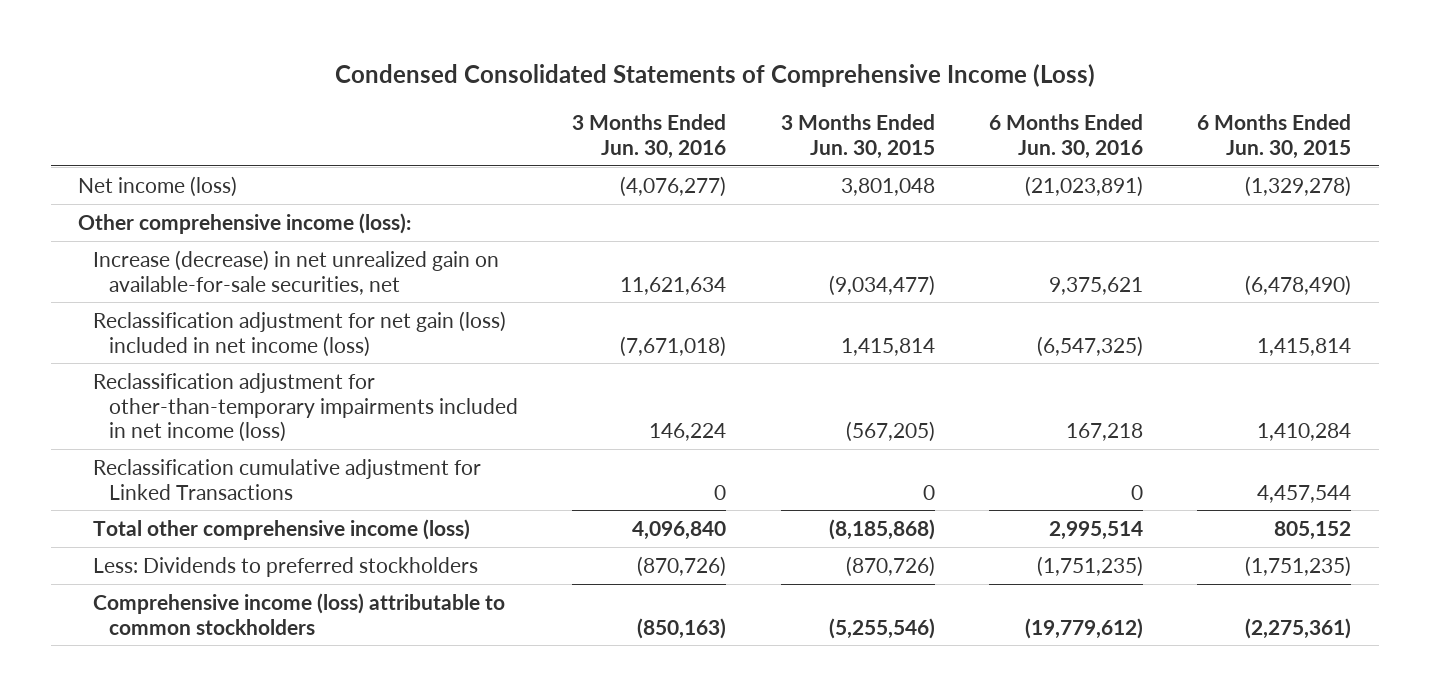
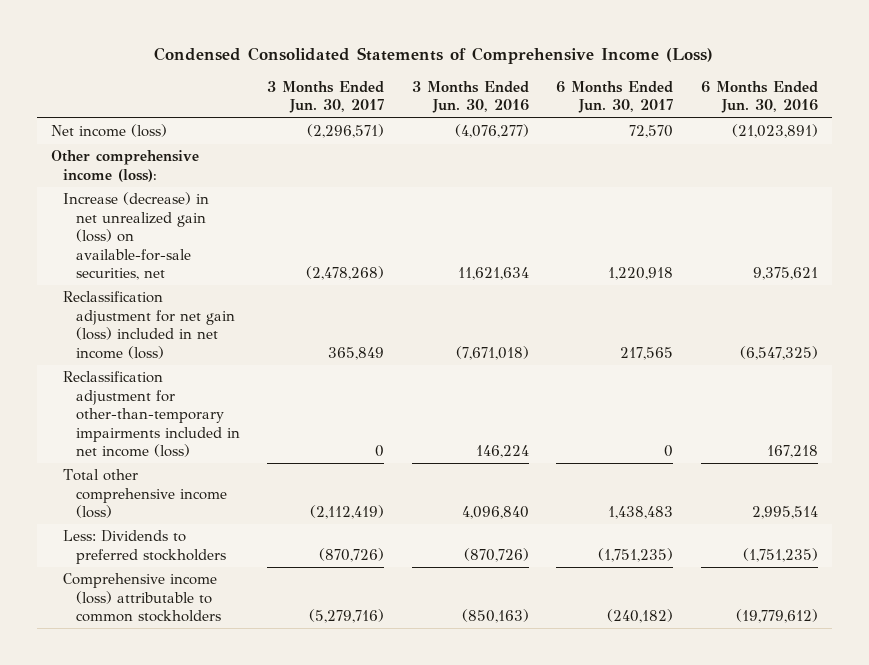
- | 3 Months Ended Jun. 30, 2016 | 3 Months Ended Jun. 30, 2015 | 6 Months Ended Jun. 30, 2016 | 6 Months Ended Jun. 30, 2015
+ | 3 Months Ended Jun. 30, 2017 | 3 Months Ended Jun. 30, 2016 | 6 Months Ended Jun. 30, 2017 | 6 Months Ended Jun. 30, 2016
- Increase (decrease) in net unrealized gain on available-for-sale securities, net | 11,621,634 | (9,034,477) | 9,375,621 | (6,478,490)
+ Increase (decrease) in net unrealized gain (loss) on available-for-sale securities, net | (2,478,268) | 11,621,634 | 1,220,918 | 9,375,621
- Reclassification cumulative adjustment for Linked Transactions | 0 | 0 | 0 | 4,457,544

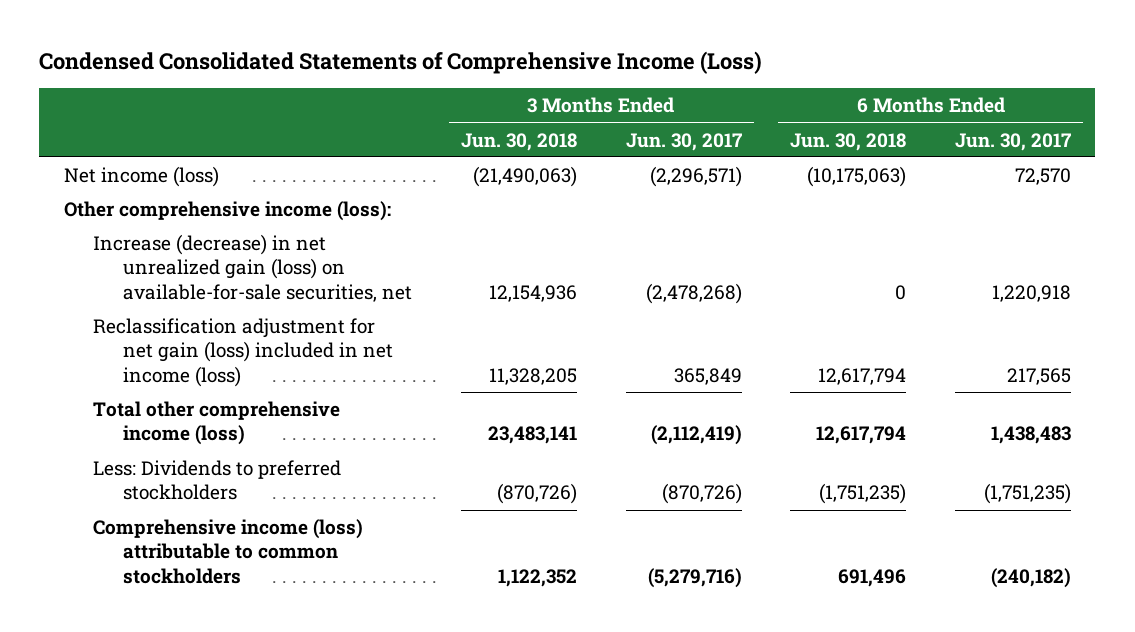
- | 3 Months Ended Jun. 30, 2017 | 3 Months Ended Jun. 30, 2016 | 6 Months Ended Jun. 30, 2017 | 6 Months Ended Jun. 30, 2016
+ | 3 Months Ended Jun. 30, 2018 | 3 Months Ended Jun. 30, 2017 | 6 Months Ended Jun. 30, 2018 | 6 Months Ended Jun. 30, 2017
- Reclassification adjustment for other-than-temporary impairments included in net income (loss) | 0 | 146,224 | 0 | 167,218

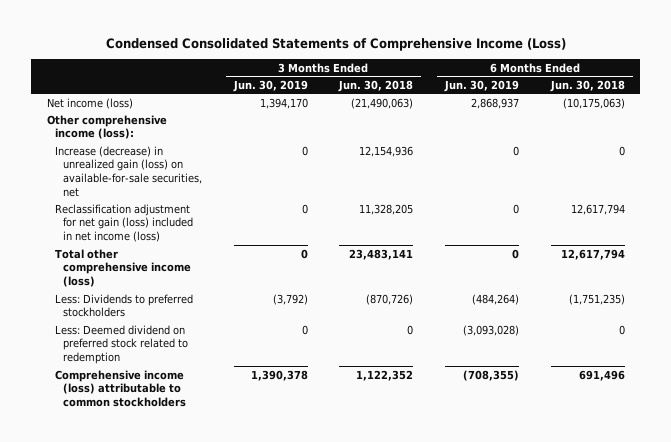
- | 3 Months Ended Jun. 30, 2018 | 3 Months Ended Jun. 30, 2017 | 6 Months Ended Jun. 30, 2018 | 6 Months Ended Jun. 30, 2017
+ | 3 Months Ended Jun. 30, 2019 | 3 Months Ended Jun. 30, 2018 | 6 Months Ended Jun. 30, 2019 | 6 Months Ended Jun. 30, 2018
- Increase (decrease) in net unrealized gain (loss) on available-for-sale securities, net | 12,154,936 | (2,478,268) | 0 | 1,220,918
+ Increase (decrease) in unrealized gain (loss) on available-for-sale securities, net | 0 | 12,154,936 | 0 | 0
+ Less: Deemed dividend on preferred stock related to redemption | 0 | 0 | (3,093,028) | 0

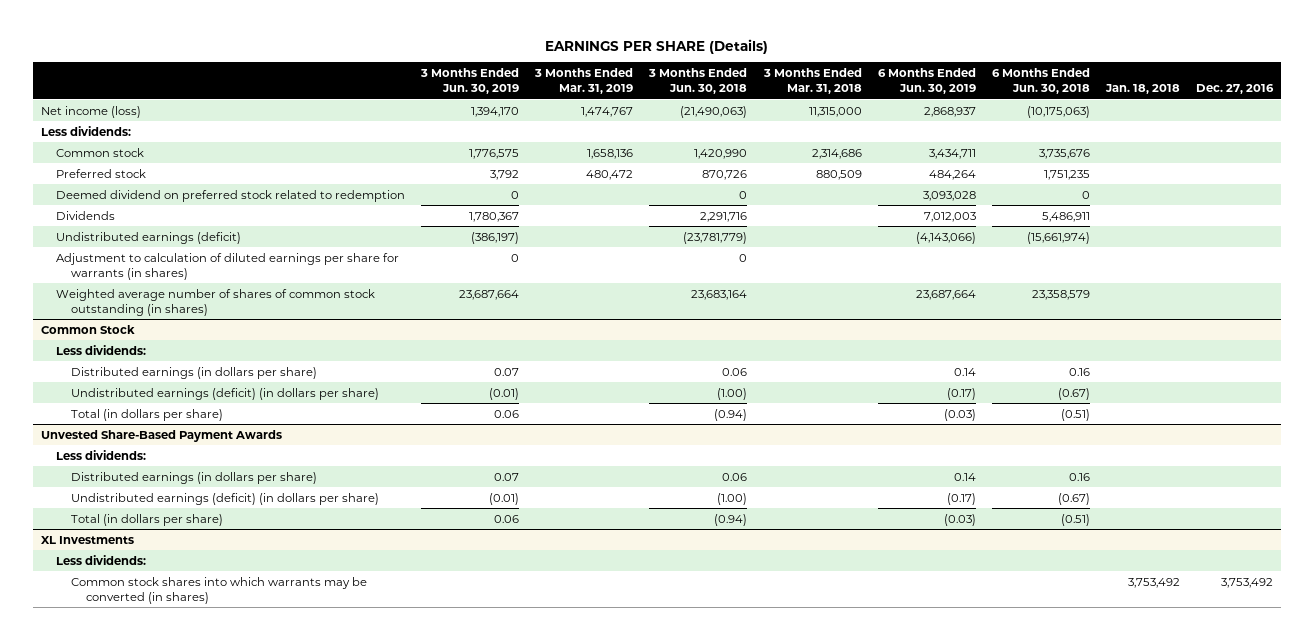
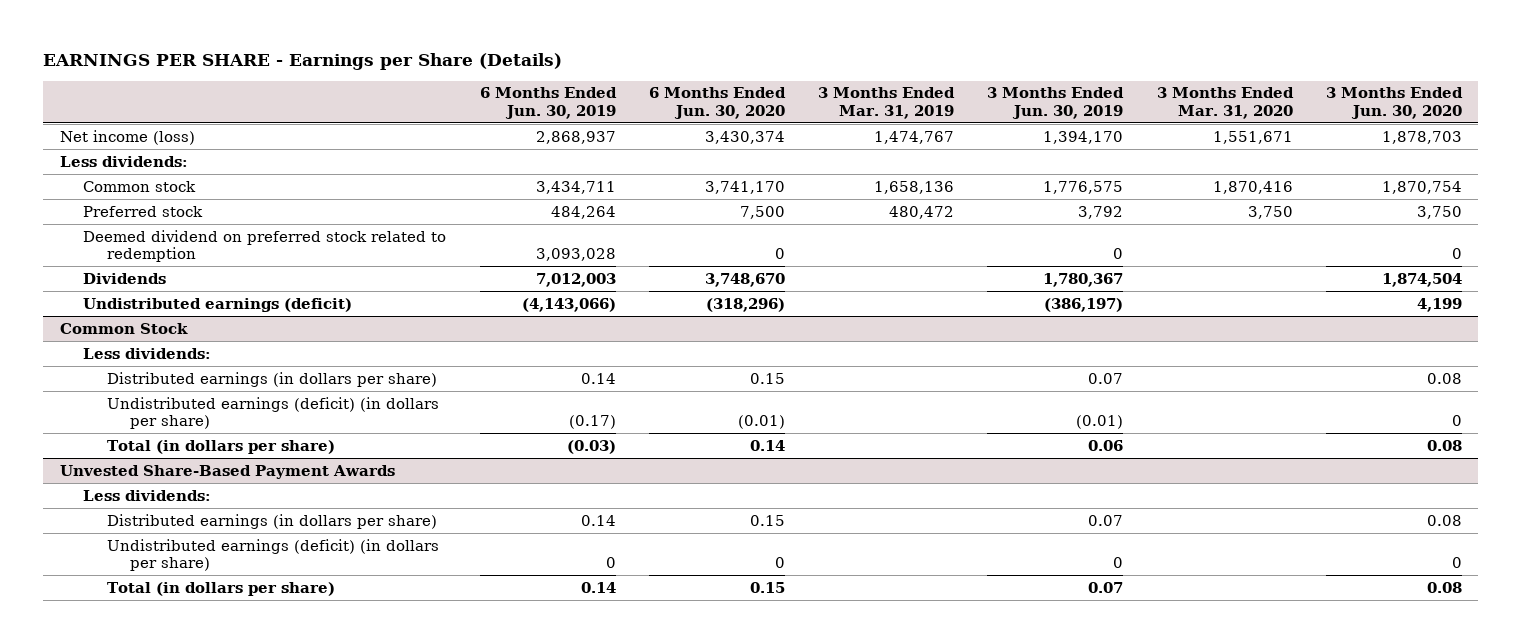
- EARNINGS PER SHARE (Details)
+ EARNINGS PER SHARE - Earnings per Share (Details)
- | 3 Months Ended Jun. 30, 2019 | 3 Months Ended Mar. 31, 2019 | 3 Months Ended Jun. 30, 2018 | 3 Months Ended Mar. 31, 2018 | 6 Months Ended Jun. 30, 2019 | 6 Months Ended Jun. 30, 2018 | Jan. 18, 2018 | Dec. 27, 2016
+ | 6 Months Ended Jun. 30, 2019 | 6 Months Ended Jun. 30, 2020 | 3 Months Ended Mar. 31, 2019 | 3 Months Ended Jun. 30, 2019 | 3 Months Ended Mar. 31, 2020 | 3 Months Ended Jun. 30, 2020
- Adjustment to calculation of diluted earnings per share for warrants (in shares) | 0 | | 0 | | | | |
- Weighted average number of shares of common stock outstanding (in shares) | 23,687,664 | | 23,683,164 | | 23,687,664 | 23,358,579 | |
@ Unvested Share-Based Payment Awards
- Undistributed earnings (deficit) (in dollars per share) | (0.01) | | (1.00) | | (0.17) | (0.67) | |
- Total (in dollars per share) | 0.06 | | (0.94) | | (0.03) | (0.51) | |
- XL Investments
- Less dividends:
- Common stock shares into which warrants may be converted (in shares) | | | | | | | 3,753,492 | 3,753,492
@ Unvested Share-Based Payment Awards
+ Undistributed earnings (deficit) (in dollars per share) | 0 | 0 | | 0 | | 0
+ Total (in dollars per share) | 0.14 | 0.15 | | 0.07 | | 0.08

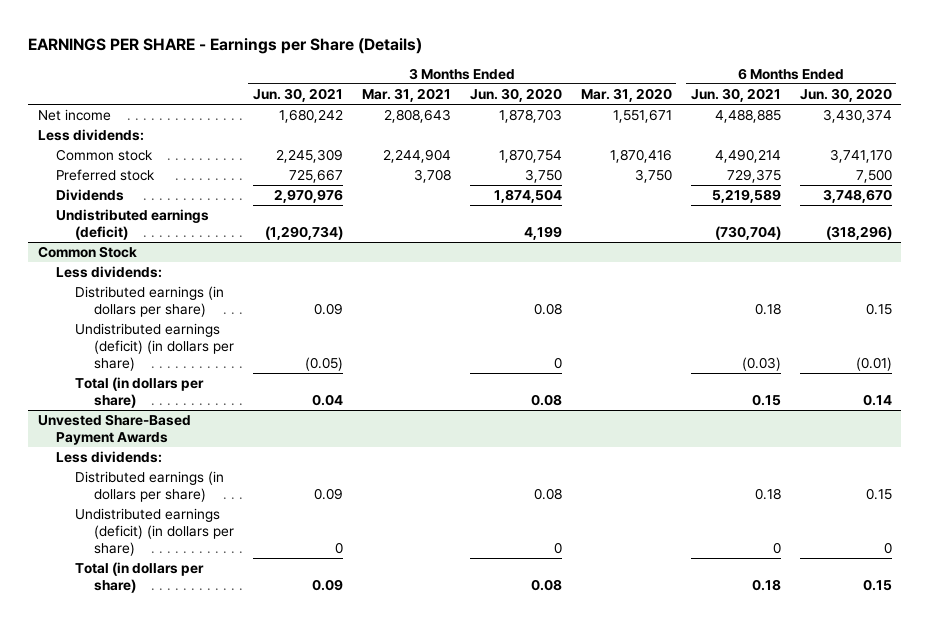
- | 6 Months Ended Jun. 30, 2019 | 6 Months Ended Jun. 30, 2020 | 3 Months Ended Mar. 31, 2019 | 3 Months Ended Jun. 30, 2019 | 3 Months Ended Mar. 31, 2020 | 3 Months Ended Jun. 30, 2020
+ | 3 Months Ended Jun. 30, 2021 | 3 Months Ended Mar. 31, 2021 | 3 Months Ended Jun. 30, 2020 | 3 Months Ended Mar. 31, 2020 | 6 Months Ended Jun. 30, 2021 | 6 Months Ended Jun. 30, 2020
- Net income (loss) | 2,868,937 | 3,430,374 | 1,474,767 | 1,394,170 | 1,551,671 | 1,878,703
+ Net income | 1,680,242 | 2,808,643 | 1,878,703 | 1,551,671 | 4,488,885 | 3,430,374
- Deemed dividend on preferred stock related to redemption | 3,093,028 | 0 | | 0 | | 0

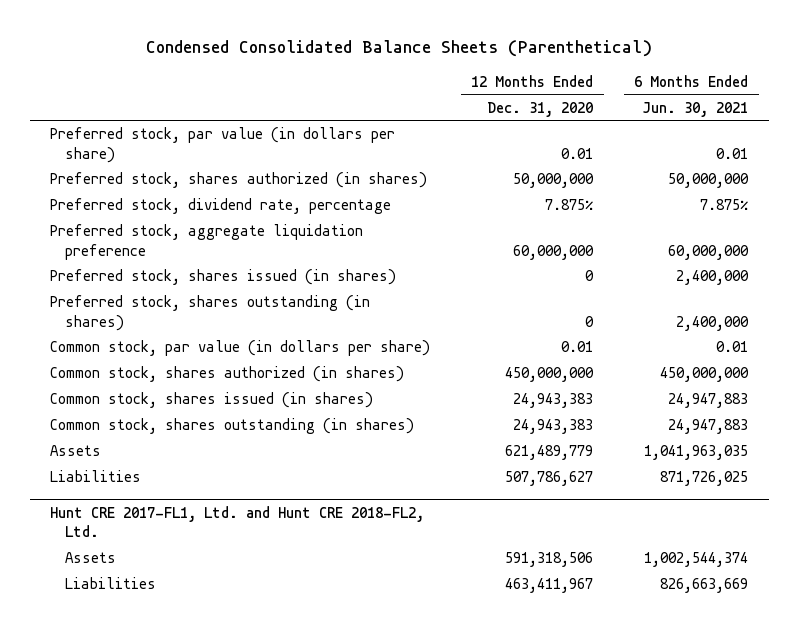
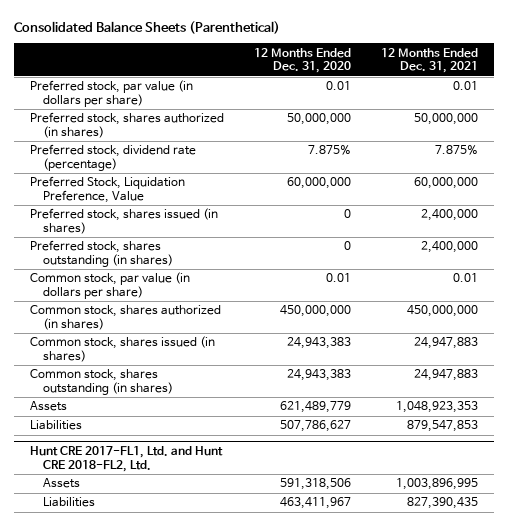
- Condensed Consolidated Balance Sheets (Parenthetical)
+ Consolidated Balance Sheets (Parenthetical)
- | 12 Months Ended Dec. 31, 2020 | 6 Months Ended Jun. 30, 2021
+ | 12 Months Ended Dec. 31, 2020 | 12 Months Ended Dec. 31, 2021
- Preferred stock, dividend rate, percentage | 7.875% | 7.875%
- Preferred stock, aggregate liquidation preference | 60,000,000 | 60,000,000
+ Preferred stock, dividend rate (percentage) | 7.875% | 7.875%
+ Preferred Stock, Liquidation Preference, Value | 60,000,000 | 60,000,000

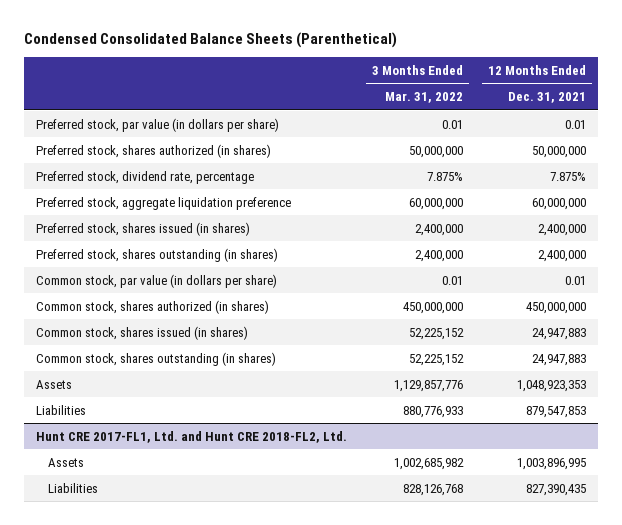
- Consolidated Balance Sheets (Parenthetical)
+ Condensed Consolidated Balance Sheets (Parenthetical)
- | 12 Months Ended Dec. 31, 2020 | 12 Months Ended Dec. 31, 2021
+ | 3 Months Ended Mar. 31, 2022 | 12 Months Ended Dec. 31, 2021
- Preferred stock, dividend rate (percentage) | 7.875% | 7.875%
- Preferred Stock, Liquidation Preference, Value | 60,000,000 | 60,000,000
+ Preferred stock, dividend rate, percentage | 7.875% | 7.875%
+ Preferred stock, aggregate liquidation preference | 60,000,000 | 60,000,000

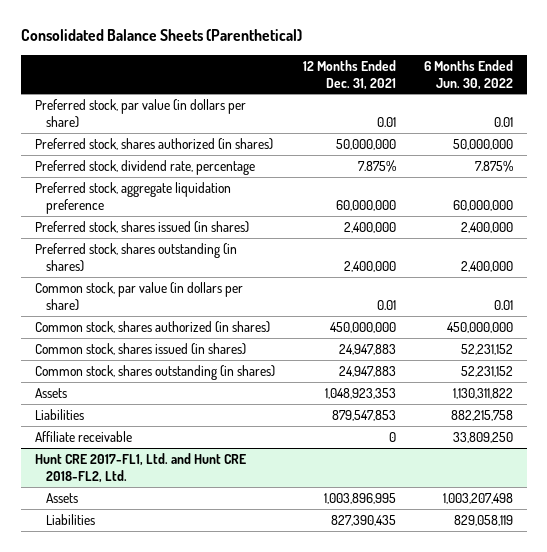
- Condensed Consolidated Balance Sheets (Parenthetical)
+ Consolidated Balance Sheets (Parenthetical)
- | 3 Months Ended Mar. 31, 2022 | 12 Months Ended Dec. 31, 2021
+ | 12 Months Ended Dec. 31, 2021 | 6 Months Ended Jun. 30, 2022
+ Affiliate receivable | 0 | 33,809,250

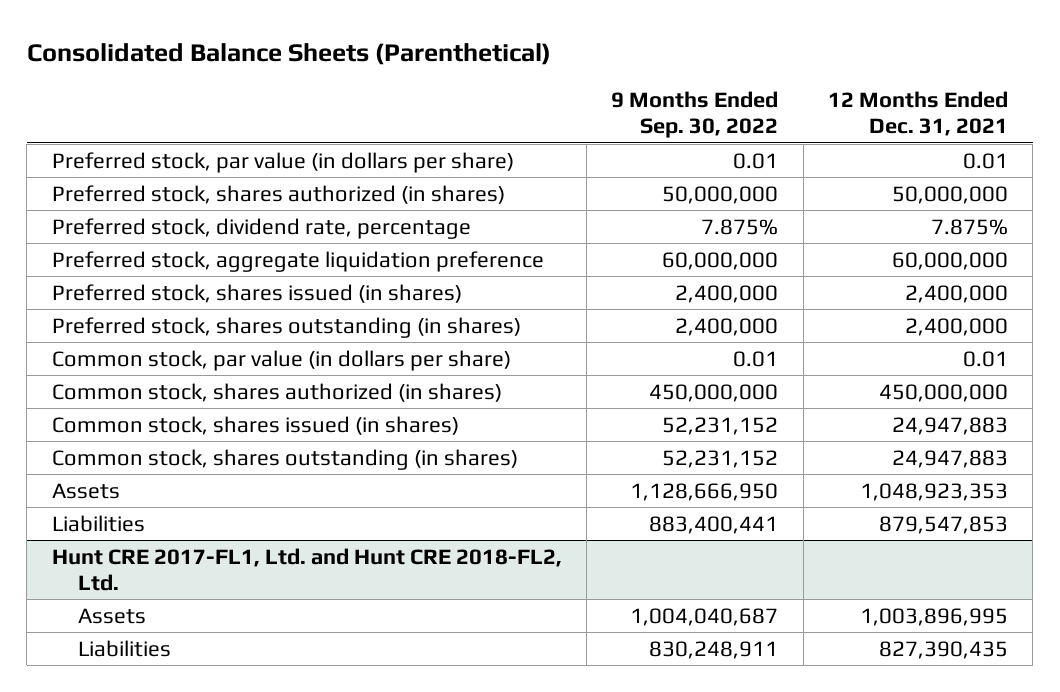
- | 12 Months Ended Dec. 31, 2021 | 6 Months Ended Jun. 30, 2022
+ | 9 Months Ended Sep. 30, 2022 | 12 Months Ended Dec. 31, 2021
- Affiliate receivable | 0 | 33,809,250

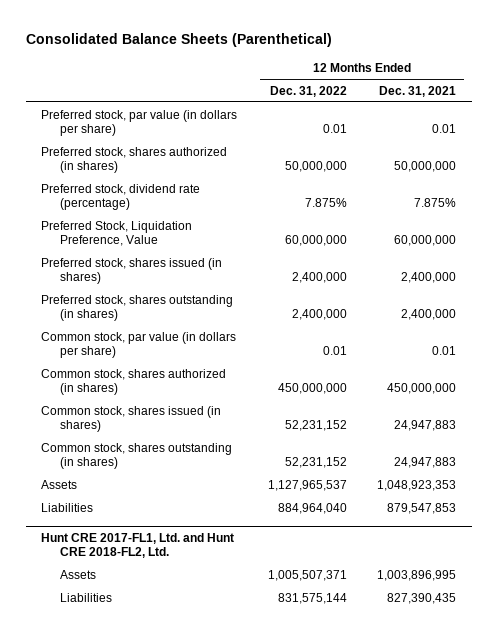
- | 9 Months Ended Sep. 30, 2022 | 12 Months Ended Dec. 31, 2021
+ | 12 Months Ended Dec. 31, 2022 | 12 Months Ended Dec. 31, 2021
- Preferred stock, dividend rate, percentage | 7.875% | 7.875%
- Preferred stock, aggregate liquidation preference | 60,000,000 | 60,000,000
+ Preferred stock, dividend rate (percentage) | 7.875% | 7.875%
+ Preferred Stock, Liquidation Preference, Value | 60,000,000 | 60,000,000

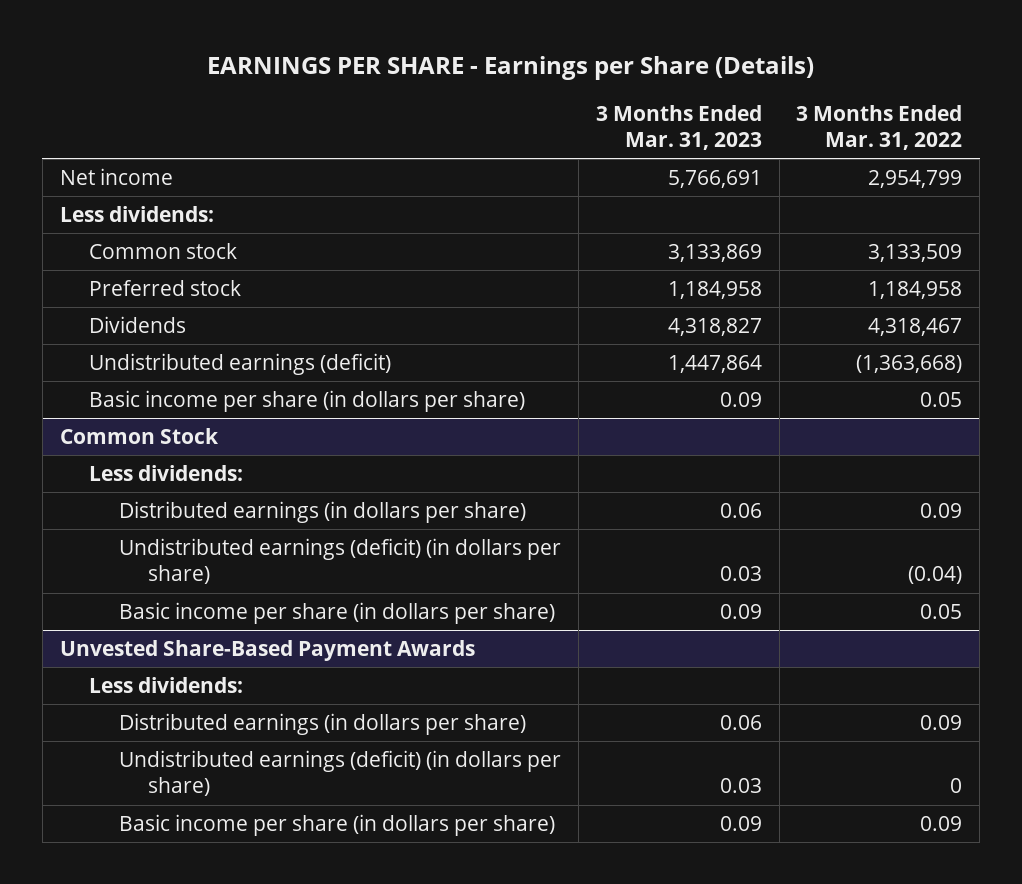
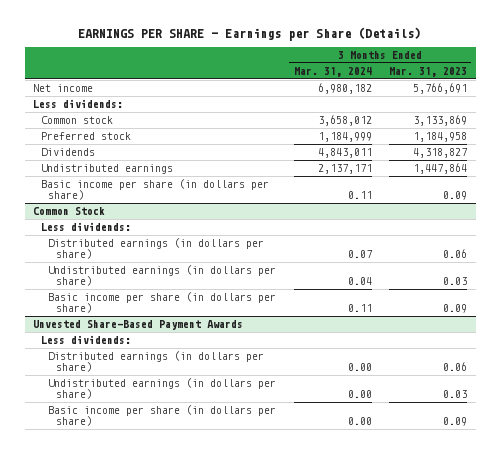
- | 3 Months Ended Mar. 31, 2023 | 3 Months Ended Mar. 31, 2022
+ | 3 Months Ended Mar. 31, 2024 | 3 Months Ended Mar. 31, 2023
- Undistributed earnings (deficit) | 1,447,864 | (1,363,668)
+ Undistributed earnings | 2,137,171 | 1,447,864
@ Common Stock
- Undistributed earnings (deficit) (in dollars per share) | 0.03 | (0.04)
+ Undistributed earnings (in dollars per share) | 0.04 | 0.03
@ Unvested Share-Based Payment Awards
- Undistributed earnings (deficit) (in dollars per share) | 0.03 | 0
+ Undistributed earnings (in dollars per share) | 0.00 | 0.03

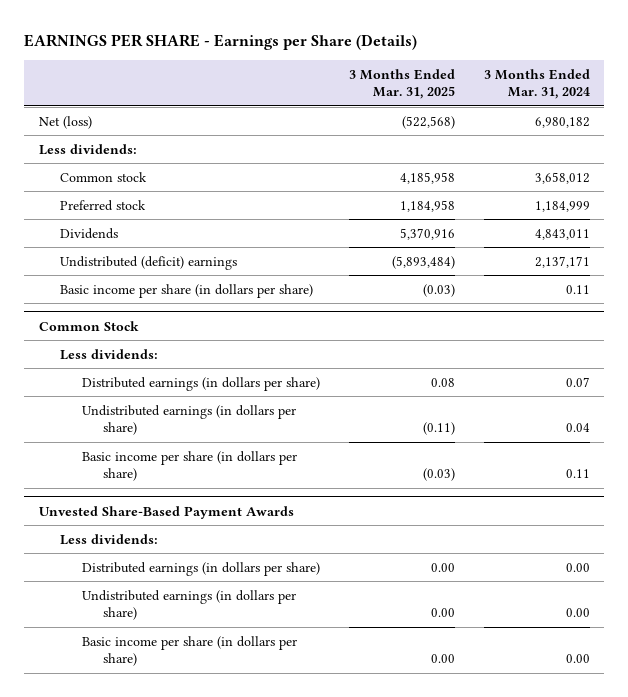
- | 3 Months Ended Mar. 31, 2024 | 3 Months Ended Mar. 31, 2023
+ | 3 Months Ended Mar. 31, 2025 | 3 Months Ended Mar. 31, 2024
- Net income | 6,980,182 | 5,766,691
+ Net (loss) | (522,568) | 6,980,182
- Undistributed earnings | 2,137,171 | 1,447,864
+ Undistributed (deficit) earnings | (5,893,484) | 2,137,171

